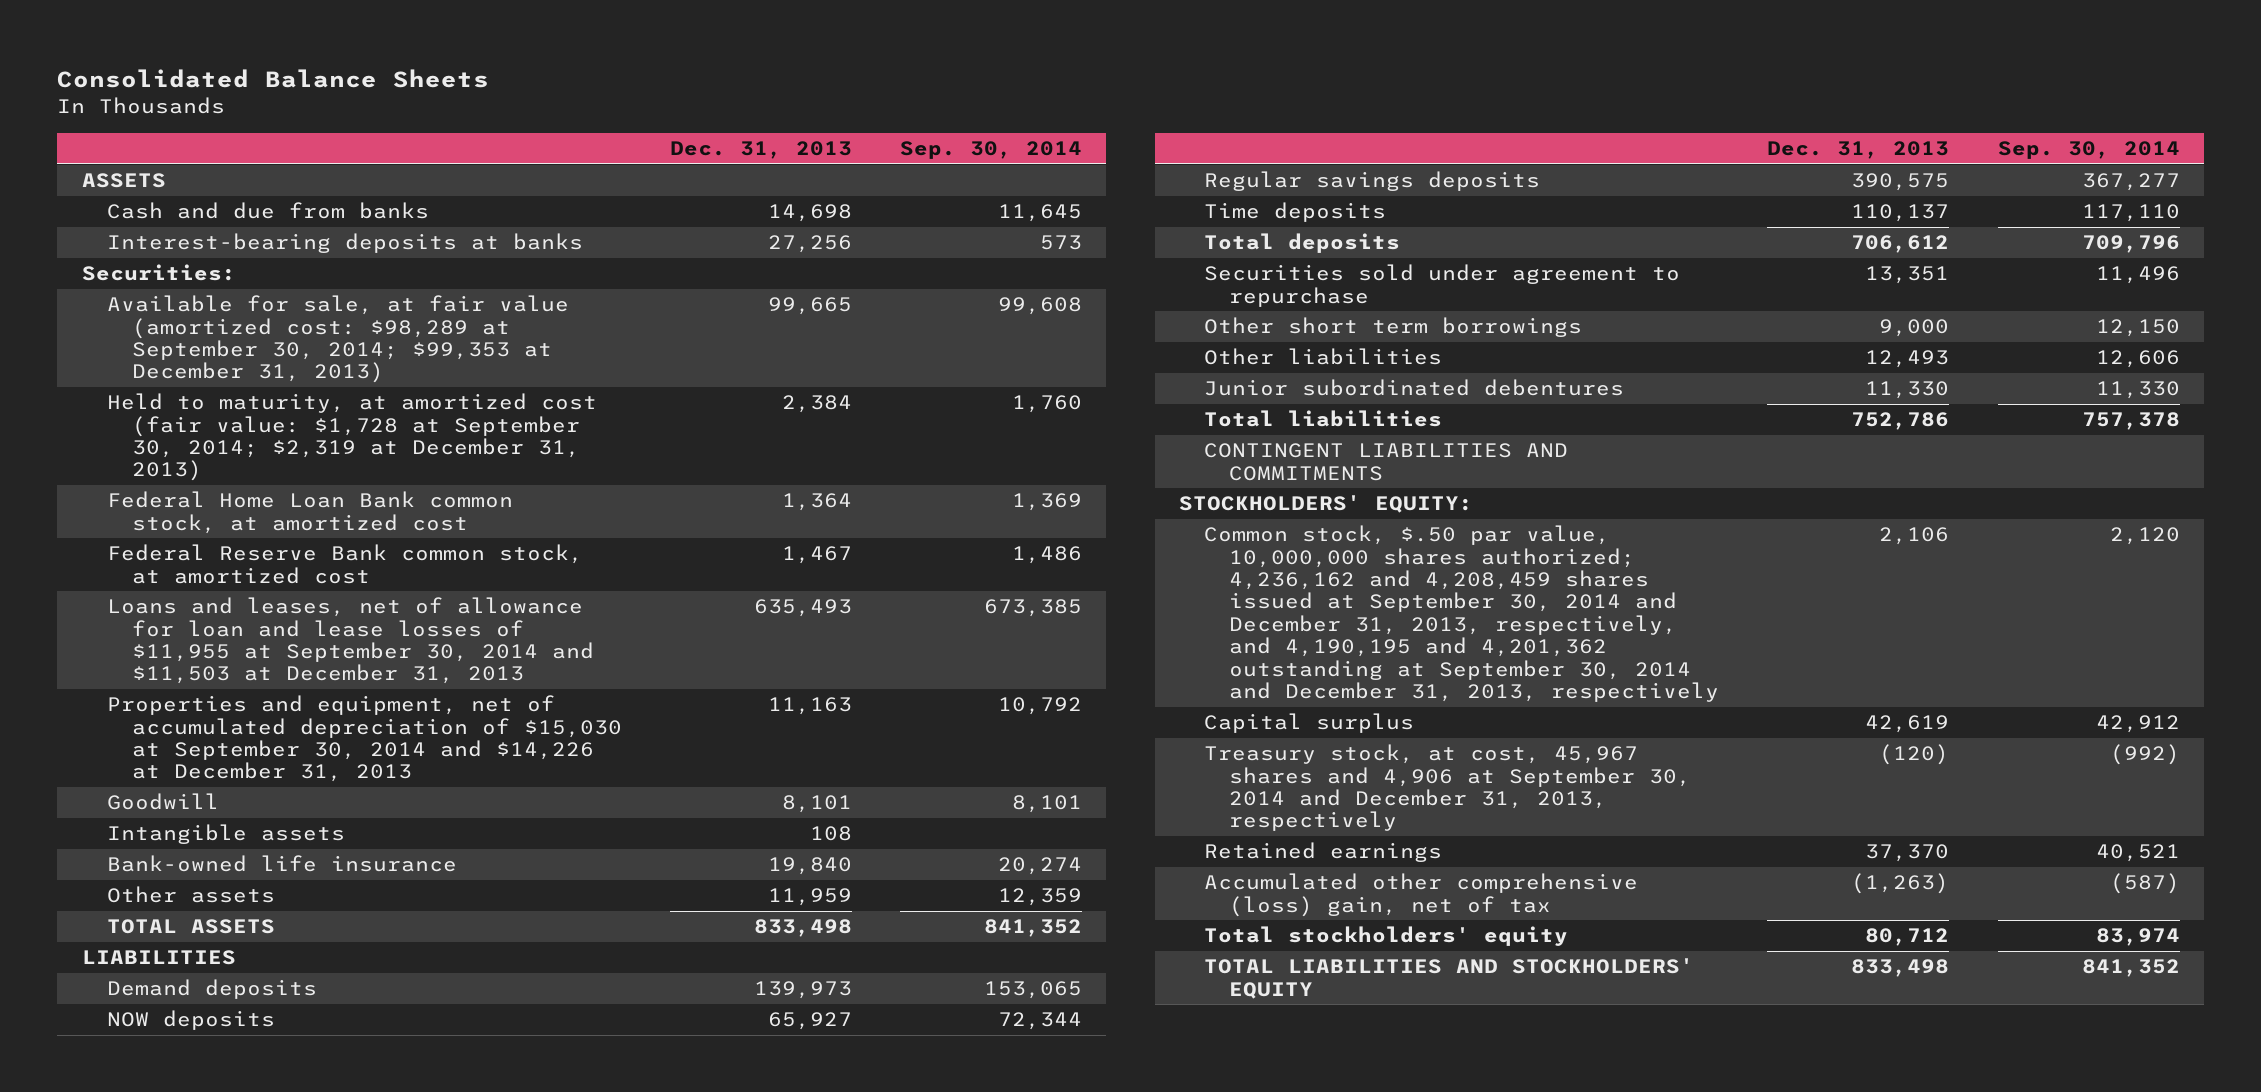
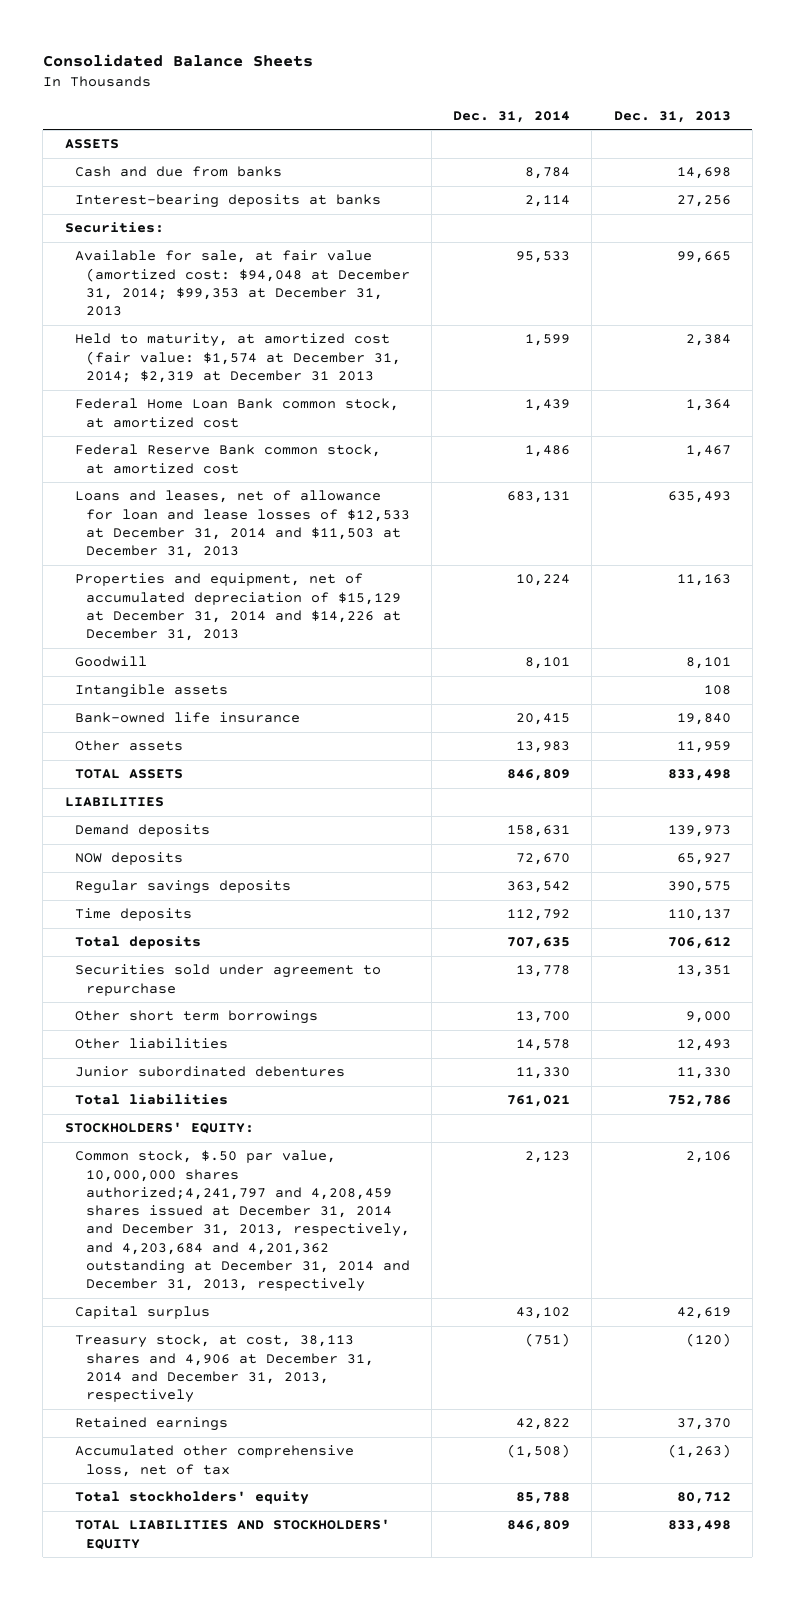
- | Dec. 31, 2013 | Sep. 30, 2014
+ | Dec. 31, 2014 | Dec. 31, 2013
- Available for sale, at fair value (amortized cost: $98,289 at September 30, 2014; $99,353 at December 31, 2013) | 99,665 | 99,608
- Held to maturity, at amortized cost (fair value: $1,728 at September 30, 2014; $2,319 at December 31, 2013) | 2,384 | 1,760
+ Available for sale, at fair value (amortized cost: $94,048 at December 31, 2014; $99,353 at December 31, 2013 | 95,533 | 99,665
+ Held to maturity, at amortized cost (fair value: $1,574 at December 31, 2014; $2,319 at December 31 2013 | 1,599 | 2,384
- Loans and leases, net of allowance for loan and lease losses of $11,955 at September 30, 2014 and $11,503 at December 31, 2013 | 635,493 | 673,385
- Properties and equipment, net of accumulated depreciation of $15,030 at September 30, 2014 and $14,226 at December 31, 2013 | 11,163 | 10,792
+ Loans and leases, net of allowance for loan and lease losses of $12,533 at December 31, 2014 and $11,503 at December 31, 2013 | 683,131 | 635,493
+ Properties and equipment, net of accumulated depreciation of $15,129 at December 31, 2014 and $14,226 at December 31, 2013 | 10,224 | 11,163
- CONTINGENT LIABILITIES AND COMMITMENTS
- Common stock, $.50 par value, 10,000,000 shares authorized; 4,236,162 and 4,208,459 shares issued at September 30, 2014 and December 31, 2013, respectively, and 4,190,195 and 4,201,362 outstanding at September 30, 2014 and December 31, 2013, respectively | 2,106 | 2,120
+ Common stock, $.50 par value, 10,000,000 shares authorized;4,241,797 and 4,208,459 shares issued at December 31, 2014 and December 31, 2013, respectively, and 4,203,684 and 4,201,362 outstanding at December 31, 2014 and December 31, 2013, respectively | 2,123 | 2,106
- Treasury stock, at cost, 45,967 shares and 4,906 at September 30, 2014 and December 31, 2013, respectively | (120) | (992)
+ Treasury stock, at cost, 38,113 shares and 4,906 at December 31, 2014 and December 31, 2013, respectively | (751) | (120)
- Accumulated other comprehensive (loss) gain, net of tax | (1,263) | (587)
+ Accumulated other comprehensive loss, net of tax | (1,508) | (1,263)

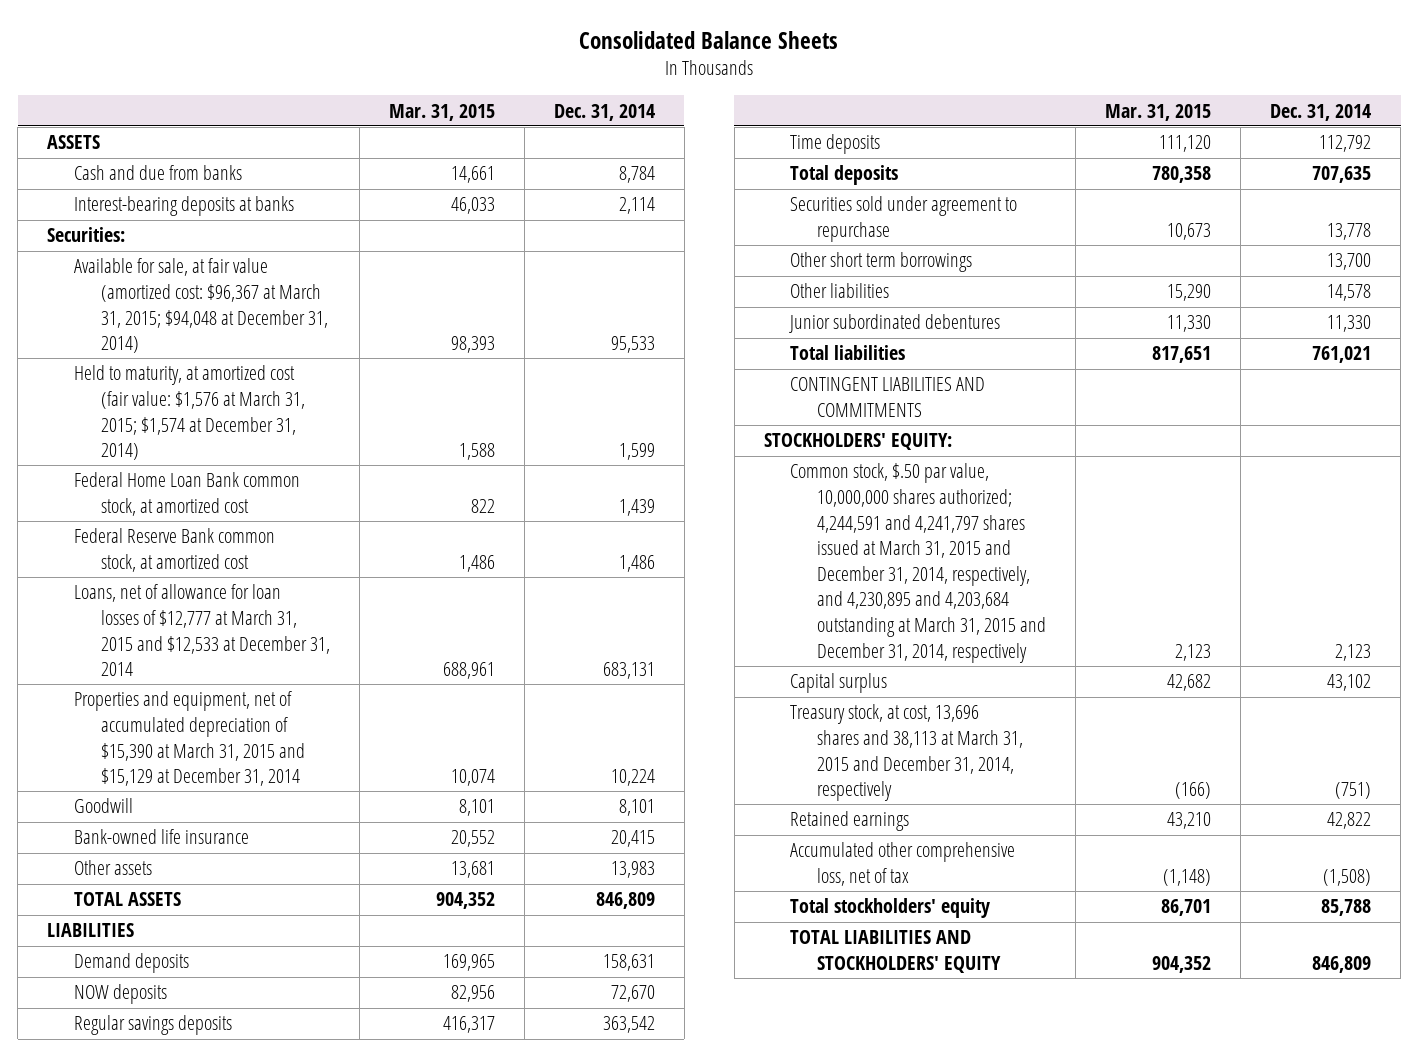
- | Dec. 31, 2014 | Dec. 31, 2013
+ | Mar. 31, 2015 | Dec. 31, 2014
- Available for sale, at fair value (amortized cost: $94,048 at December 31, 2014; $99,353 at December 31, 2013 | 95,533 | 99,665
- Held to maturity, at amortized cost (fair value: $1,574 at December 31, 2014; $2,319 at December 31 2013 | 1,599 | 2,384
+ Available for sale, at fair value (amortized cost: $96,367 at March 31, 2015; $94,048 at December 31, 2014) | 98,393 | 95,533
+ Held to maturity, at amortized cost (fair value: $1,576 at March 31, 2015; $1,574 at December 31, 2014) | 1,588 | 1,599
- Loans and leases, net of allowance for loan and lease losses of $12,533 at December 31, 2014 and $11,503 at December 31, 2013 | 683,131 | 635,493
- Properties and equipment, net of accumulated depreciation of $15,129 at December 31, 2014 and $14,226 at December 31, 2013 | 10,224 | 11,163
+ Loans, net of allowance for loan losses of $12,777 at March 31, 2015 and $12,533 at December 31, 2014 | 688,961 | 683,131
+ Properties and equipment, net of accumulated depreciation of $15,390 at March 31, 2015 and $15,129 at December 31, 2014 | 10,074 | 10,224
- Intangible assets | | 108
+ CONTINGENT LIABILITIES AND COMMITMENTS
- Common stock, $.50 par value, 10,000,000 shares authorized;4,241,797 and 4,208,459 shares issued at December 31, 2014 and December 31, 2013, respectively, and 4,203,684 and 4,201,362 outstanding at December 31, 2014 and December 31, 2013, respectively | 2,123 | 2,106
+ Common stock, $.50 par value, 10,000,000 shares authorized; 4,244,591 and 4,241,797 shares issued at March 31, 2015 and December 31, 2014, respectively, and 4,230,895 and 4,203,684 outstanding at March 31, 2015 and December 31, 2014, respectively | 2,123 | 2,123
- Treasury stock, at cost, 38,113 shares and 4,906 at December 31, 2014 and December 31, 2013, respectively | (751) | (120)
+ Treasury stock, at cost, 13,696 shares and 38,113 at March 31, 2015 and December 31, 2014, respectively | (166) | (751)

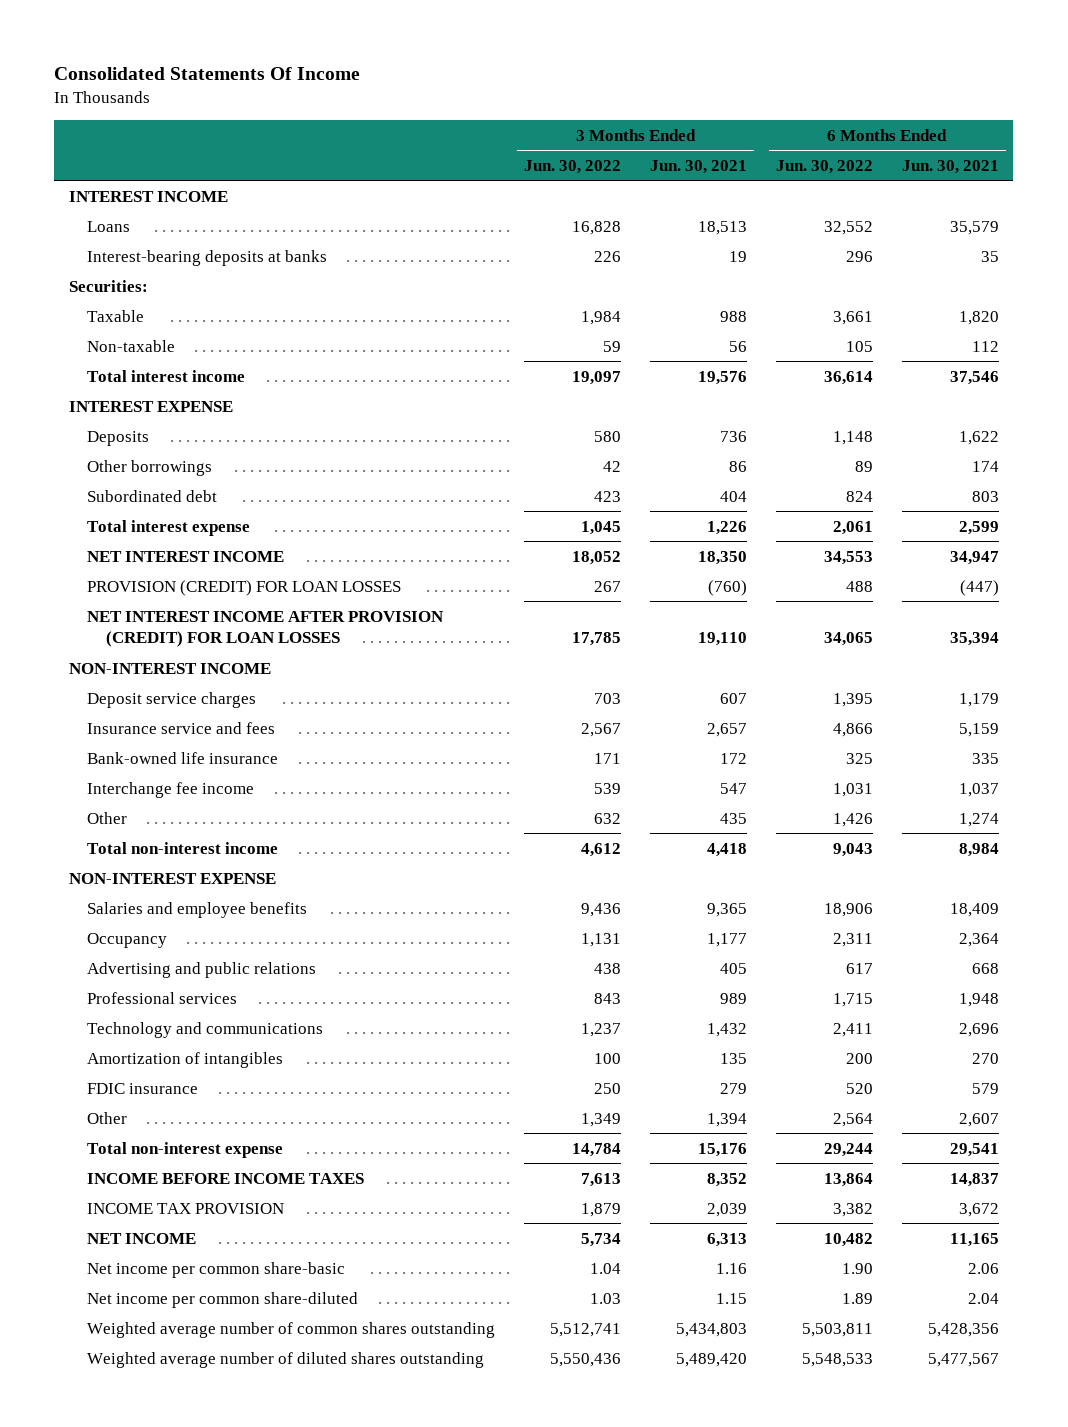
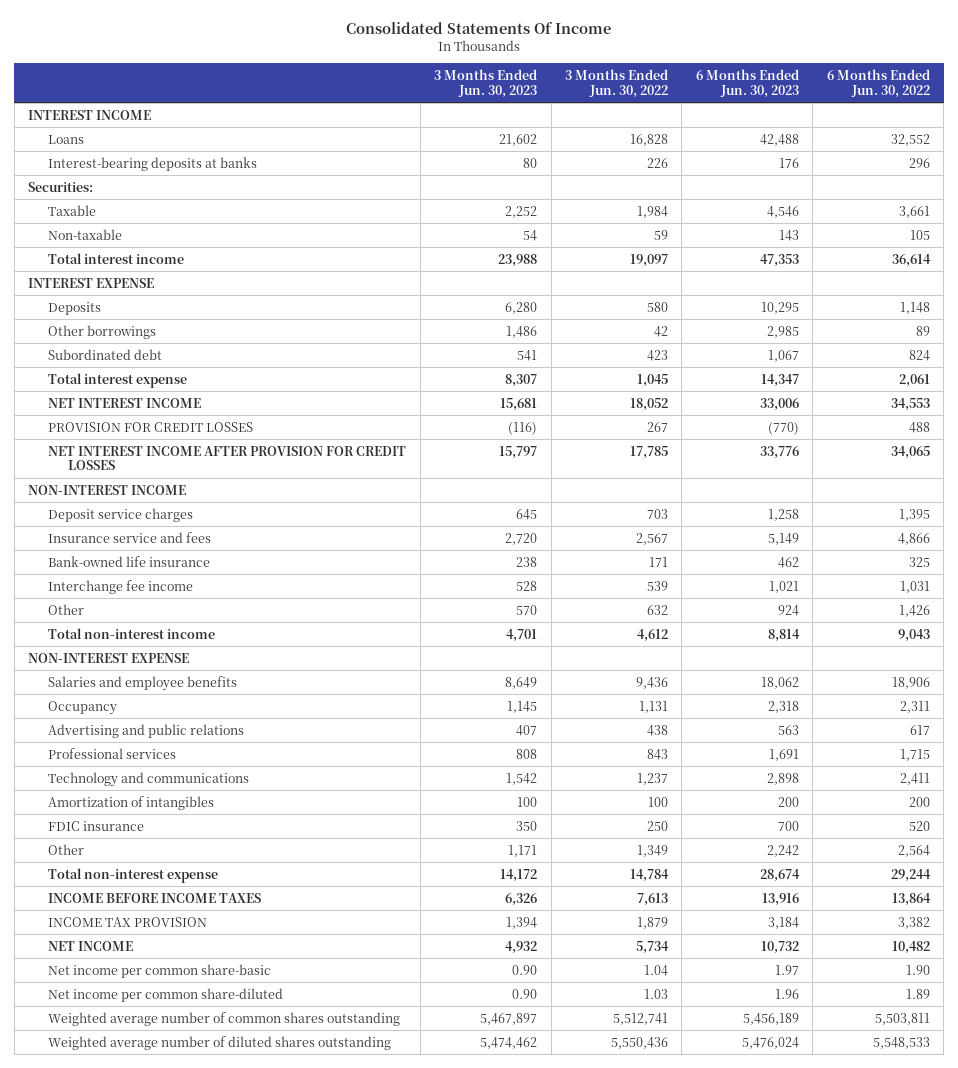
- | 3 Months Ended Jun. 30, 2022 | 3 Months Ended Jun. 30, 2021 | 6 Months Ended Jun. 30, 2022 | 6 Months Ended Jun. 30, 2021
+ | 3 Months Ended Jun. 30, 2023 | 3 Months Ended Jun. 30, 2022 | 6 Months Ended Jun. 30, 2023 | 6 Months Ended Jun. 30, 2022
- PROVISION (CREDIT) FOR LOAN LOSSES | 267 | (760) | 488 | (447)
- NET INTEREST INCOME AFTER PROVISION (CREDIT) FOR LOAN LOSSES | 17,785 | 19,110 | 34,065 | 35,394
+ PROVISION FOR CREDIT LOSSES | (116) | 267 | (770) | 488
+ NET INTEREST INCOME AFTER PROVISION FOR CREDIT LOSSES | 15,797 | 17,785 | 33,776 | 34,065

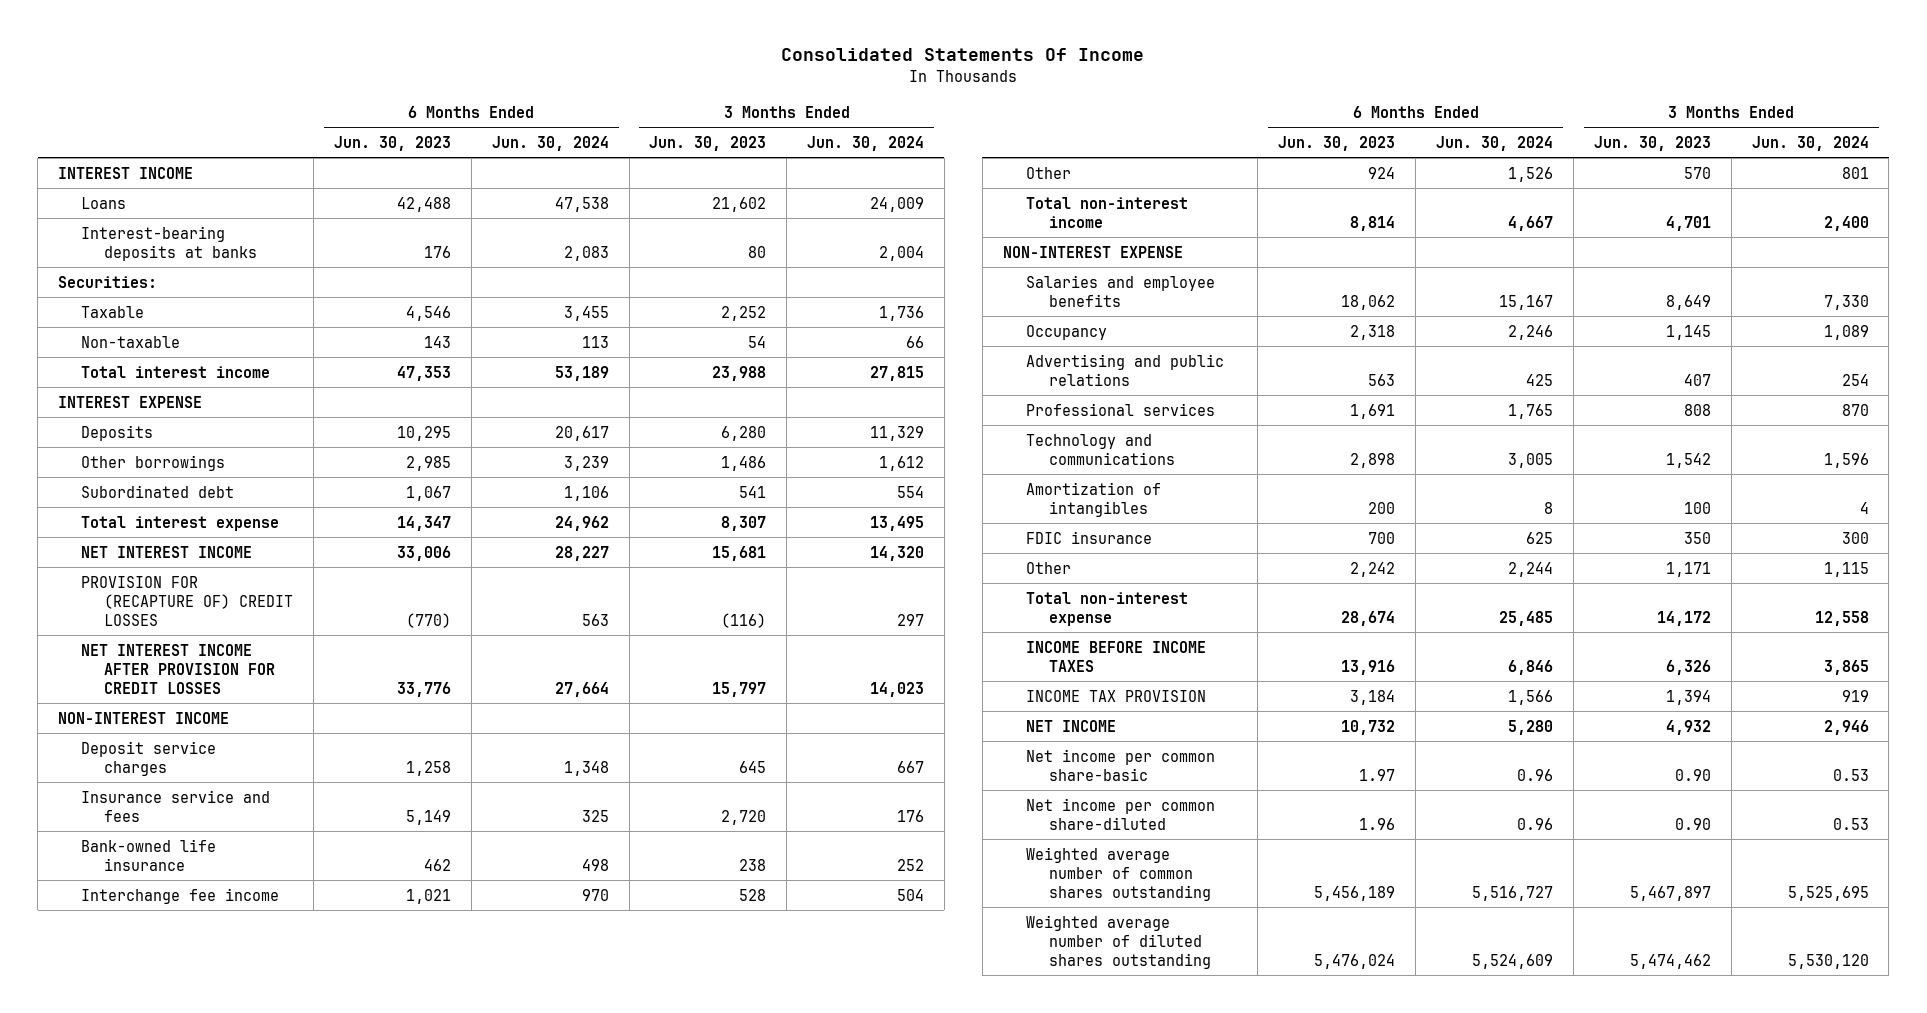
- | 3 Months Ended Jun. 30, 2023 | 3 Months Ended Jun. 30, 2022 | 6 Months Ended Jun. 30, 2023 | 6 Months Ended Jun. 30, 2022
+ | 6 Months Ended Jun. 30, 2023 | 6 Months Ended Jun. 30, 2024 | 3 Months Ended Jun. 30, 2023 | 3 Months Ended Jun. 30, 2024
- PROVISION FOR CREDIT LOSSES | (116) | 267 | (770) | 488
+ PROVISION FOR (RECAPTURE OF) CREDIT LOSSES | (770) | 563 | (116) | 297

